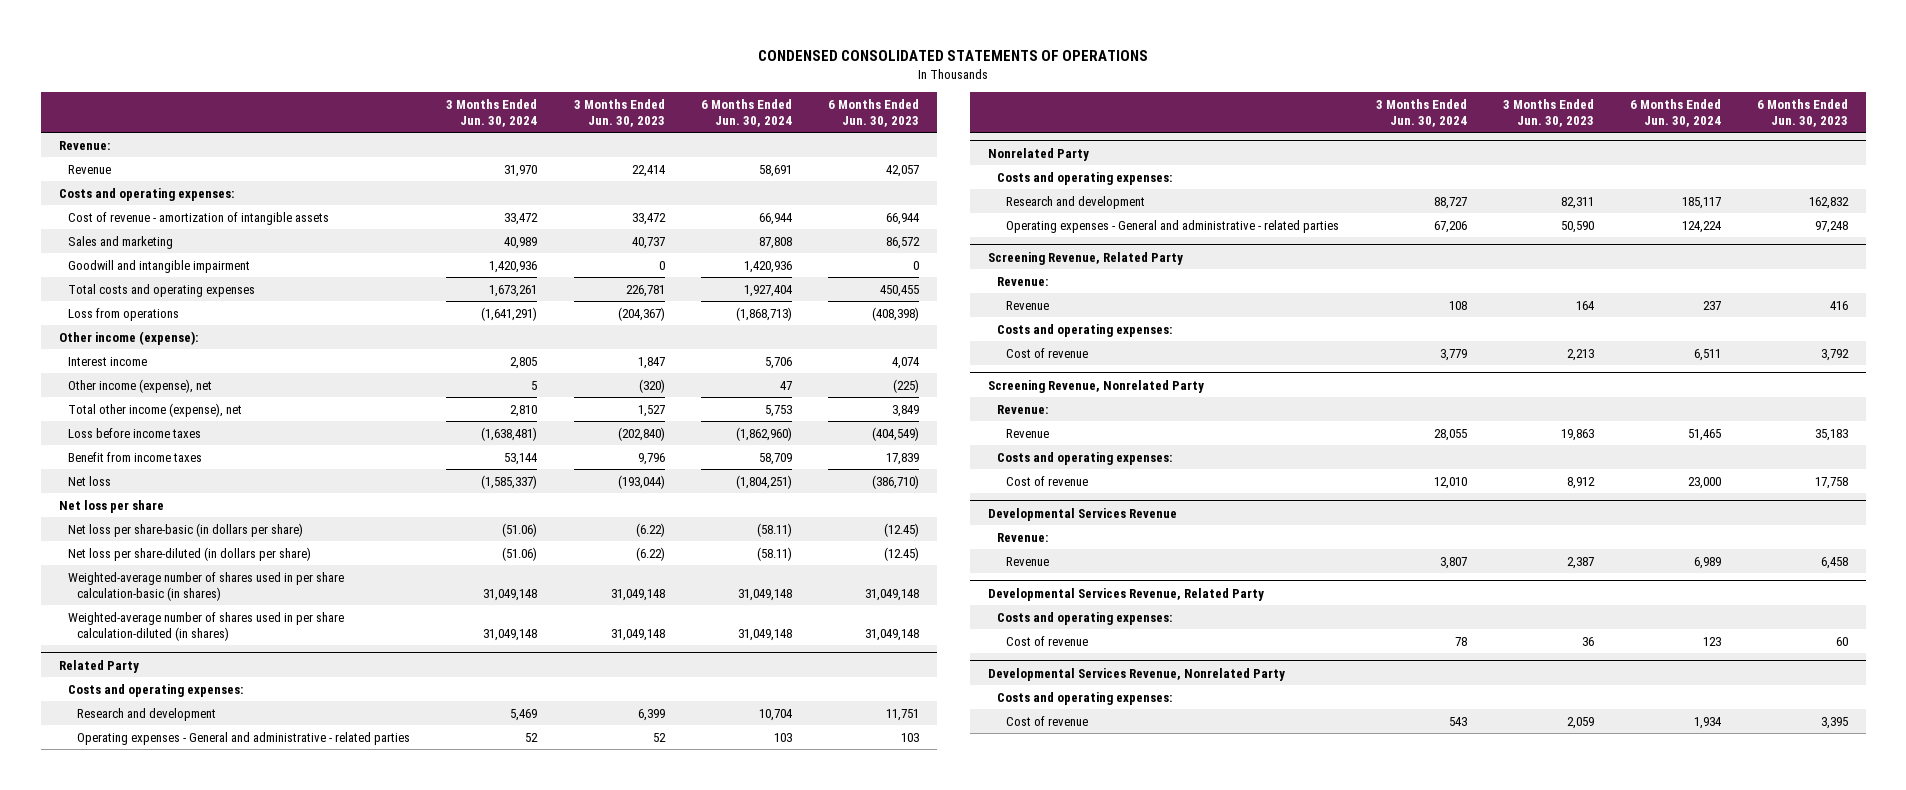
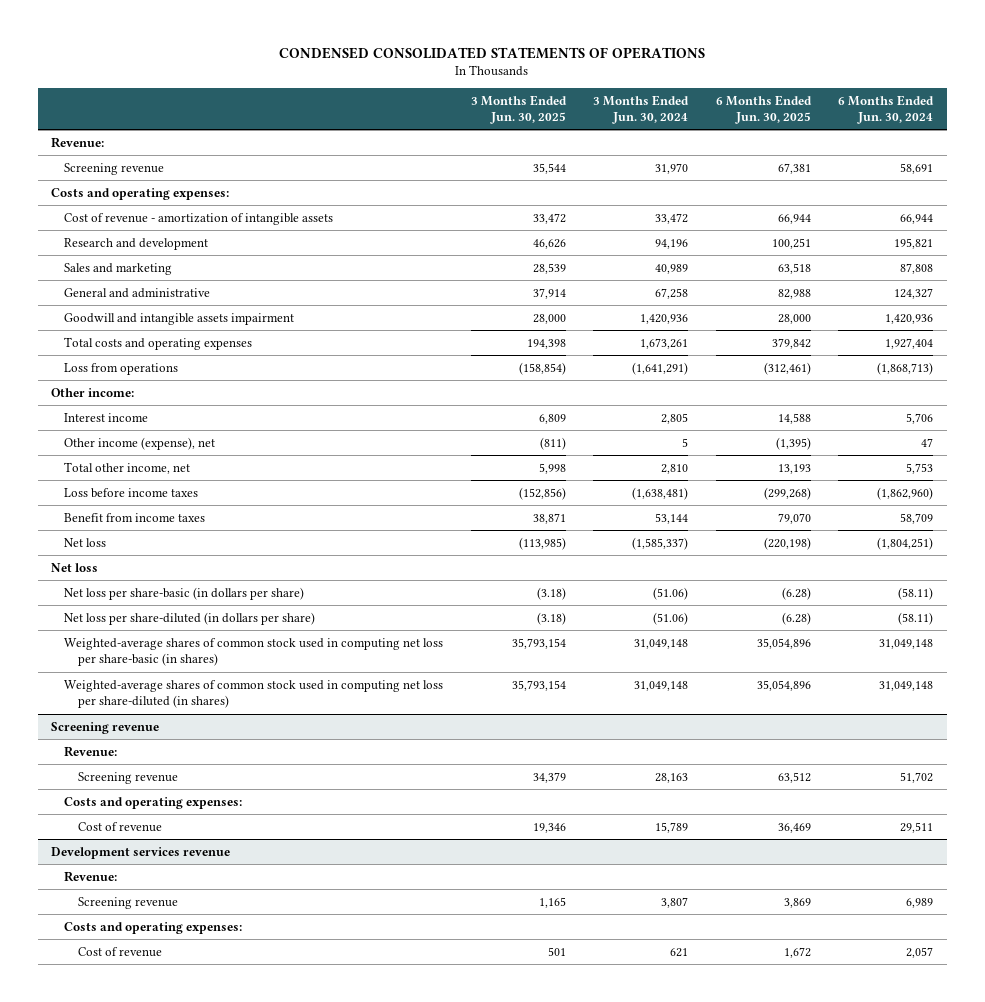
- | 3 Months Ended Jun. 30, 2024 | 3 Months Ended Jun. 30, 2023 | 6 Months Ended Jun. 30, 2024 | 6 Months Ended Jun. 30, 2023
+ | 3 Months Ended Jun. 30, 2025 | 3 Months Ended Jun. 30, 2024 | 6 Months Ended Jun. 30, 2025 | 6 Months Ended Jun. 30, 2024
- Revenue | 31,970 | 22,414 | 58,691 | 42,057
+ Screening revenue | 35,544 | 31,970 | 67,381 | 58,691
+ Research and development | 46,626 | 94,196 | 100,251 | 195,821
- Goodwill and intangible impairment | 1,420,936 | 0 | 1,420,936 | 0
+ General and administrative | 37,914 | 67,258 | 82,988 | 124,327
+ Goodwill and intangible assets impairment | 28,000 | 1,420,936 | 28,000 | 1,420,936
- Other income (expense):
+ Other income:
- Total other income (expense), net | 2,810 | 1,527 | 5,753 | 3,849
+ Total other income, net | 5,998 | 2,810 | 13,193 | 5,753
- Net loss per share
+ Net loss
- Weighted-average number of shares used in per share calculation-basic (in shares) | 31,049,148 | 31,049,148 | 31,049,148 | 31,049,148
- Weighted-average number of shares used in per share calculation-diluted (in shares) | 31,049,148 | 31,049,148 | 31,049,148 | 31,049,148
- Related Party
- Costs and operating expenses:
- Research and development | 5,469 | 6,399 | 10,704 | 11,751
- Operating expenses - General and administrative - related parties | 52 | 52 | 103 | 103
- Nonrelated Party
- Costs and operating expenses:
- Research and development | 88,727 | 82,311 | 185,117 | 162,832
- Operating expenses - General and administrative - related parties | 67,206 | 50,590 | 124,224 | 97,248
- Screening Revenue, Related Party
- Revenue:
- Revenue | 108 | 164 | 237 | 416
- Costs and operating expenses:
- Cost of revenue | 3,779 | 2,213 | 6,511 | 3,792
- Screening Revenue, Nonrelated Party
+ Weighted-average shares of common stock used in computing net loss per share-basic (in shares) | 35,793,154 | 31,049,148 | 35,054,896 | 31,049,148
+ Weighted-average shares of common stock used in computing net loss per share-diluted (in shares) | 35,793,154 | 31,049,148 | 35,054,896 | 31,049,148
+ Screening revenue
- Revenue | 28,055 | 19,863 | 51,465 | 35,183
+ Screening revenue | 34,379 | 28,163 | 63,512 | 51,702
- Cost of revenue | 12,010 | 8,912 | 23,000 | 17,758
- Developmental Services Revenue
+ Cost of revenue | 19,346 | 15,789 | 36,469 | 29,511
+ Development services revenue
- Revenue | 3,807 | 2,387 | 6,989 | 6,458
- Developmental Services Revenue, Related Party
- Costs and operating expenses:
- Cost of revenue | 78 | 36 | 123 | 60
- Developmental Services Revenue, Nonrelated Party
+ Screening revenue | 1,165 | 3,807 | 3,869 | 6,989
- Cost of revenue | 543 | 2,059 | 1,934 | 3,395
+ Cost of revenue | 501 | 621 | 1,672 | 2,057

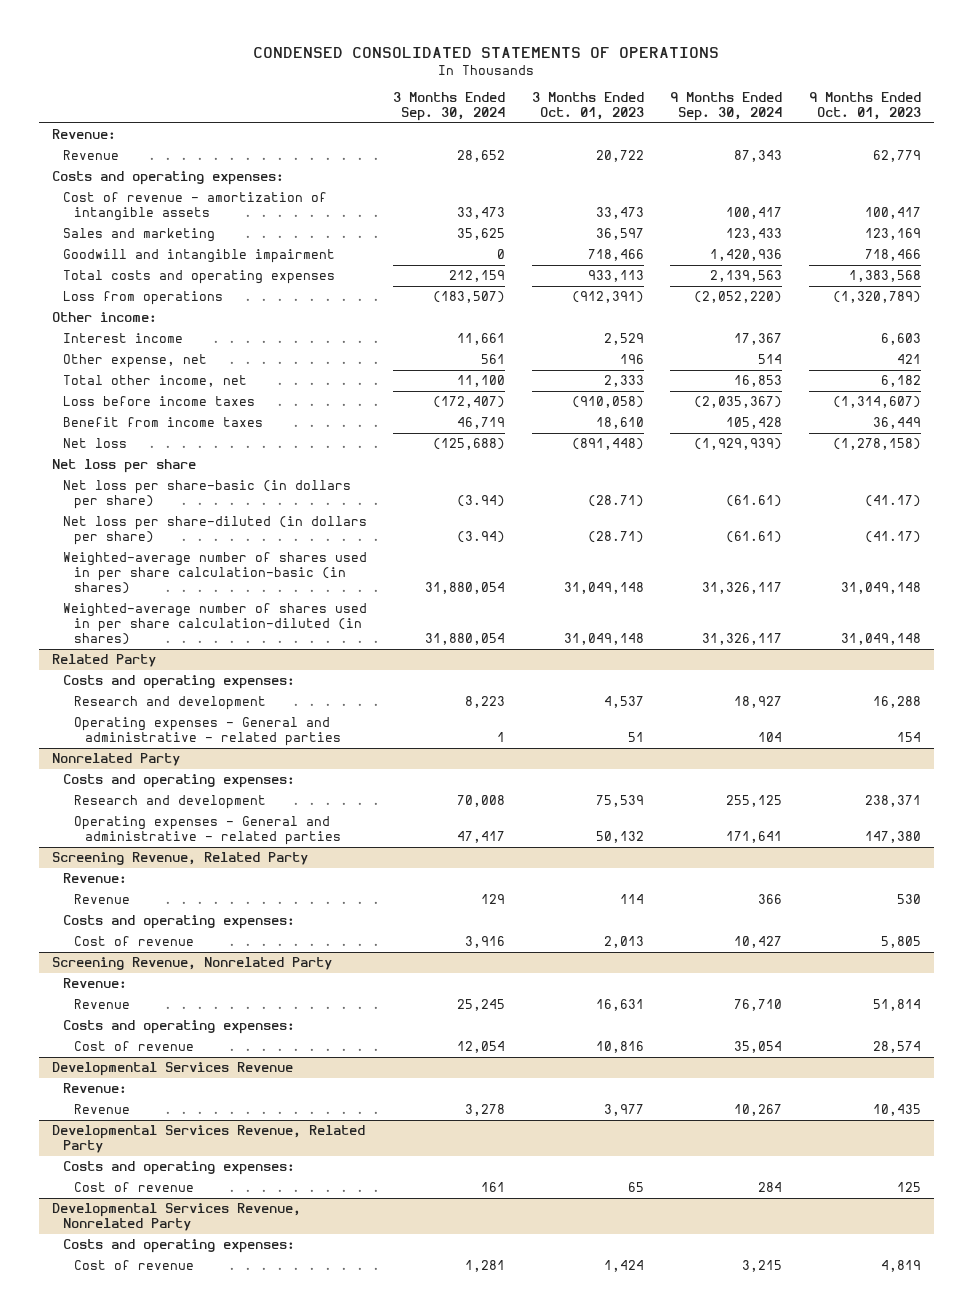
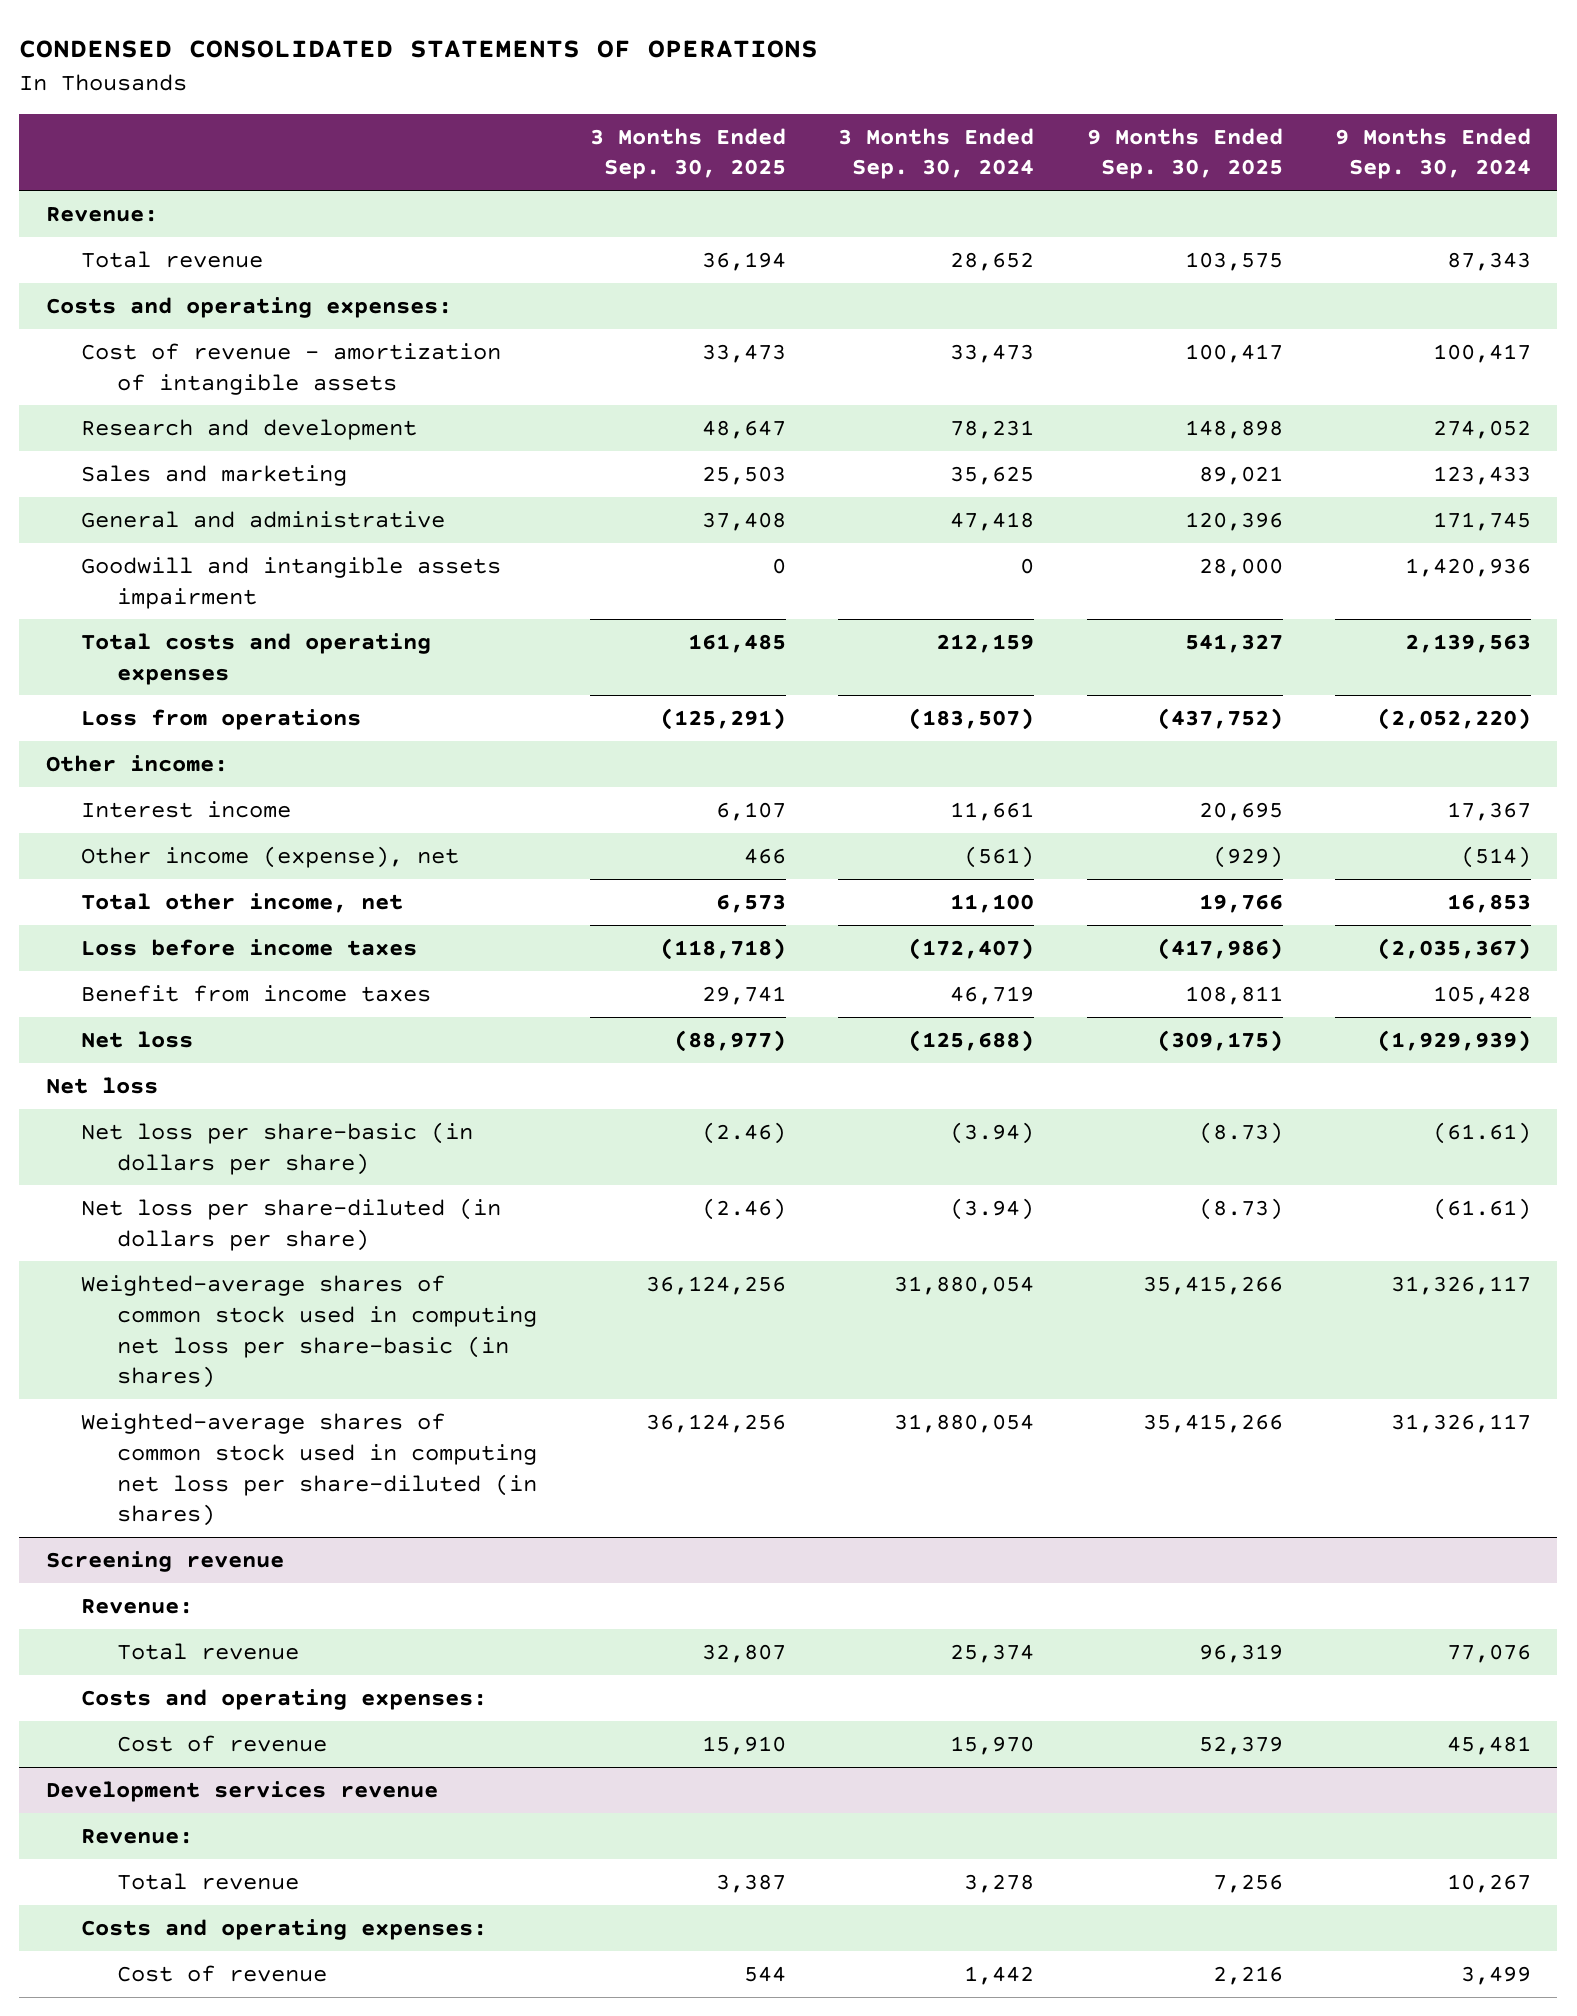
- | 3 Months Ended Sep. 30, 2024 | 3 Months Ended Oct. 01, 2023 | 9 Months Ended Sep. 30, 2024 | 9 Months Ended Oct. 01, 2023
+ | 3 Months Ended Sep. 30, 2025 | 3 Months Ended Sep. 30, 2024 | 9 Months Ended Sep. 30, 2025 | 9 Months Ended Sep. 30, 2024
- Revenue | 28,652 | 20,722 | 87,343 | 62,779
+ Total revenue | 36,194 | 28,652 | 103,575 | 87,343
+ Research and development | 48,647 | 78,231 | 148,898 | 274,052
- Goodwill and intangible impairment | 0 | 718,466 | 1,420,936 | 718,466
+ General and administrative | 37,408 | 47,418 | 120,396 | 171,745
+ Goodwill and intangible assets impairment | 0 | 0 | 28,000 | 1,420,936
- Other expense, net | 561 | 196 | 514 | 421
+ Other income (expense), net | 466 | (561) | (929) | (514)
- Net loss per share
+ Net loss
- Weighted-average number of shares used in per share calculation-basic (in shares) | 31,880,054 | 31,049,148 | 31,326,117 | 31,049,148
- Weighted-average number of shares used in per share calculation-diluted (in shares) | 31,880,054 | 31,049,148 | 31,326,117 | 31,049,148
- Related Party
- Costs and operating expenses:
- Research and development | 8,223 | 4,537 | 18,927 | 16,288
- Operating expenses - General and administrative - related parties | 1 | 51 | 104 | 154
- Nonrelated Party
- Costs and operating expenses:
- Research and development | 70,008 | 75,539 | 255,125 | 238,371
- Operating expenses - General and administrative - related parties | 47,417 | 50,132 | 171,641 | 147,380
- Screening Revenue, Related Party
- Revenue:
- Revenue | 129 | 114 | 366 | 530
- Costs and operating expenses:
- Cost of revenue | 3,916 | 2,013 | 10,427 | 5,805
- Screening Revenue, Nonrelated Party
+ Weighted-average shares of common stock used in computing net loss per share-basic (in shares) | 36,124,256 | 31,880,054 | 35,415,266 | 31,326,117
+ Weighted-average shares of common stock used in computing net loss per share-diluted (in shares) | 36,124,256 | 31,880,054 | 35,415,266 | 31,326,117
+ Screening revenue
- Revenue | 25,245 | 16,631 | 76,710 | 51,814
+ Total revenue | 32,807 | 25,374 | 96,319 | 77,076
- Cost of revenue | 12,054 | 10,816 | 35,054 | 28,574
- Developmental Services Revenue
+ Cost of revenue | 15,910 | 15,970 | 52,379 | 45,481
+ Development services revenue
- Revenue | 3,278 | 3,977 | 10,267 | 10,435
- Developmental Services Revenue, Related Party
- Costs and operating expenses:
- Cost of revenue | 161 | 65 | 284 | 125
- Developmental Services Revenue, Nonrelated Party
+ Total revenue | 3,387 | 3,278 | 7,256 | 10,267
- Cost of revenue | 1,281 | 1,424 | 3,215 | 4,819
+ Cost of revenue | 544 | 1,442 | 2,216 | 3,499

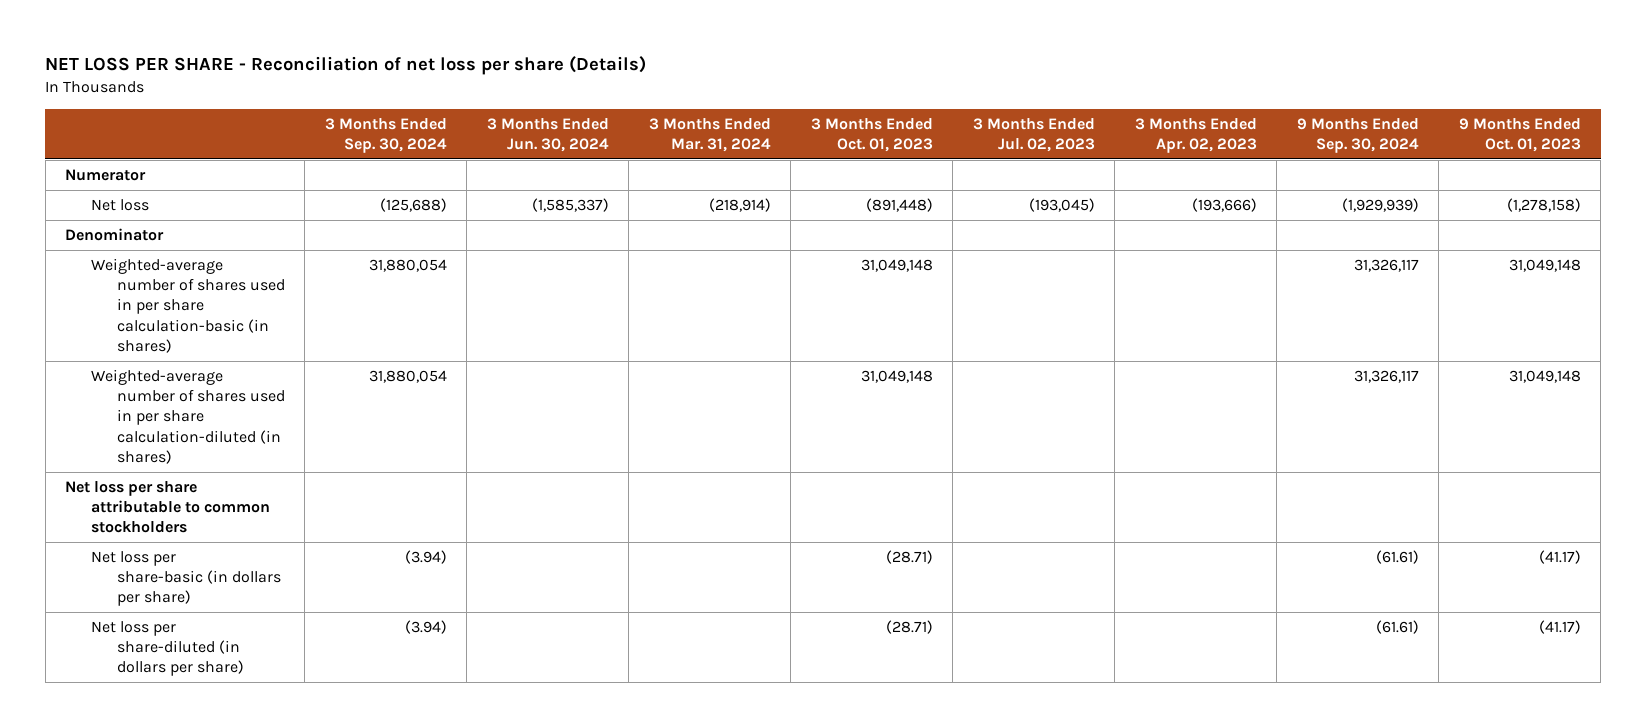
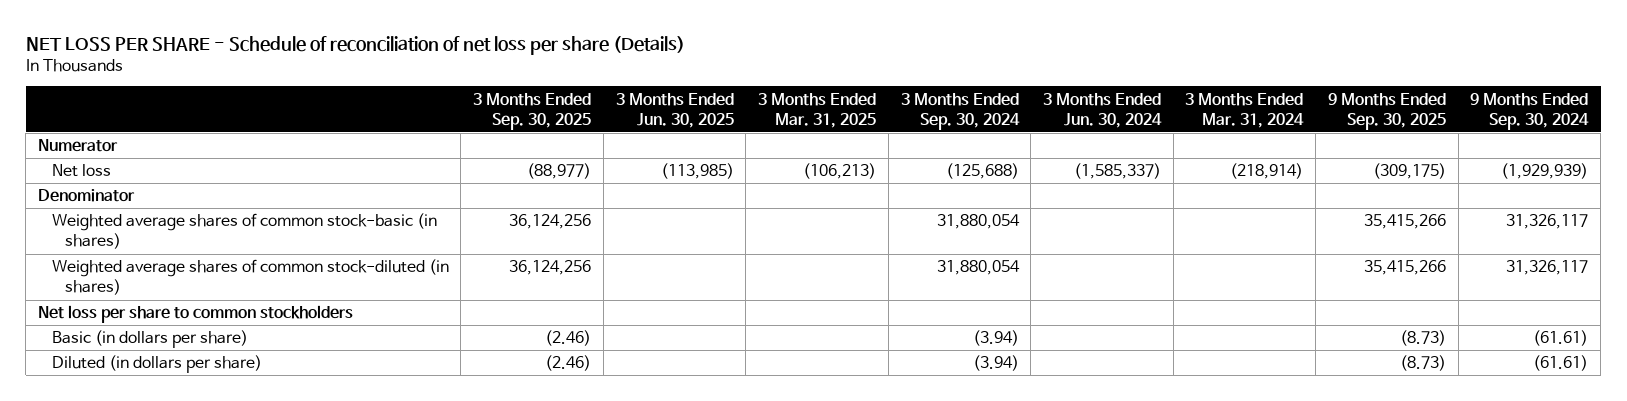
- NET LOSS PER SHARE - Reconciliation of net loss per share (Details)
+ NET LOSS PER SHARE - Schedule of reconciliation of net loss per share (Details)
- | 3 Months Ended Sep. 30, 2024 | 3 Months Ended Jun. 30, 2024 | 3 Months Ended Mar. 31, 2024 | 3 Months Ended Oct. 01, 2023 | 3 Months Ended Jul. 02, 2023 | 3 Months Ended Apr. 02, 2023 | 9 Months Ended Sep. 30, 2024 | 9 Months Ended Oct. 01, 2023
+ | 3 Months Ended Sep. 30, 2025 | 3 Months Ended Jun. 30, 2025 | 3 Months Ended Mar. 31, 2025 | 3 Months Ended Sep. 30, 2024 | 3 Months Ended Jun. 30, 2024 | 3 Months Ended Mar. 31, 2024 | 9 Months Ended Sep. 30, 2025 | 9 Months Ended Sep. 30, 2024
- Weighted-average number of shares used in per share calculation-basic (in shares) | 31,880,054 | | | 31,049,148 | | | 31,326,117 | 31,049,148
- Weighted-average number of shares used in per share calculation-diluted (in shares) | 31,880,054 | | | 31,049,148 | | | 31,326,117 | 31,049,148
- Net loss per share attributable to common stockholders
- Net loss per share-basic (in dollars per share) | (3.94) | | | (28.71) | | | (61.61) | (41.17)
- Net loss per share-diluted (in dollars per share) | (3.94) | | | (28.71) | | | (61.61) | (41.17)
+ Weighted average shares of common stock-basic (in shares) | 36,124,256 | | | 31,880,054 | | | 35,415,266 | 31,326,117
+ Weighted average shares of common stock-diluted (in shares) | 36,124,256 | | | 31,880,054 | | | 35,415,266 | 31,326,117
+ Net loss per share to common stockholders
+ Basic (in dollars per share) | (2.46) | | | (3.94) | | | (8.73) | (61.61)
+ Diluted (in dollars per share) | (2.46) | | | (3.94) | | | (8.73) | (61.61)

